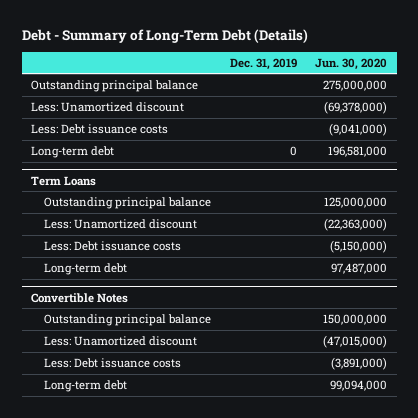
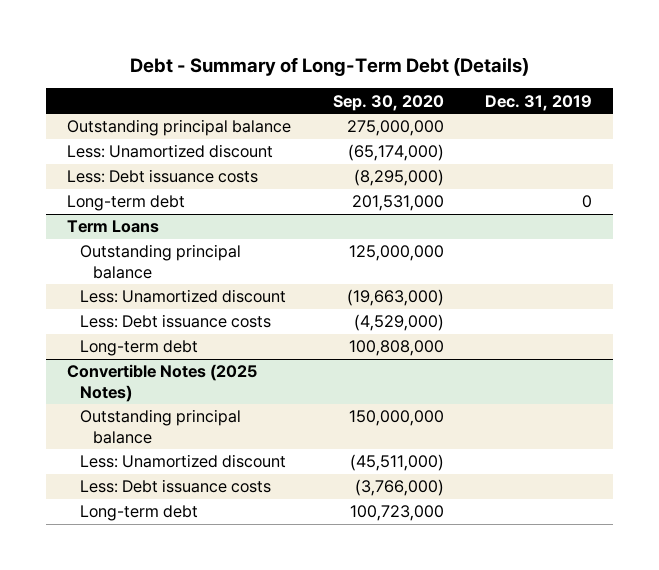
- | Dec. 31, 2019 | Jun. 30, 2020
+ | Sep. 30, 2020 | Dec. 31, 2019
- Convertible Notes
+ Convertible Notes (2025 Notes)

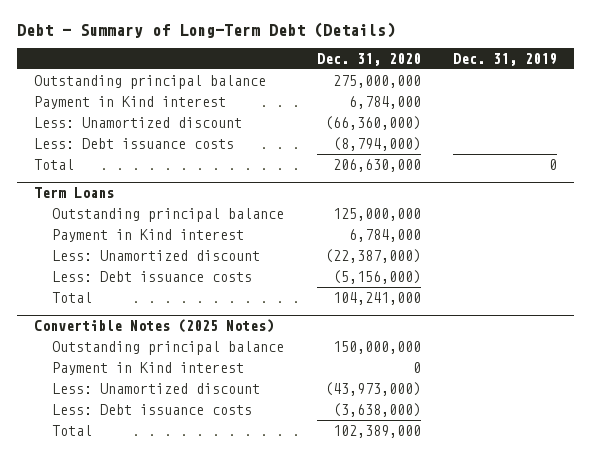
- | Sep. 30, 2020 | Dec. 31, 2019
+ | Dec. 31, 2020 | Dec. 31, 2019
+ Payment in Kind interest | 6,784,000 |
- Long-term debt | 201,531,000 | 0
+ Total | 206,630,000 | 0
@ Term Loans
+ Payment in Kind interest | 6,784,000 |
- Long-term debt | 100,808,000 |
+ Total | 104,241,000 |
@ Convertible Notes (2025 Notes)
+ Payment in Kind interest | 0 |
- Long-term debt | 100,723,000 |
+ Total | 102,389,000 |

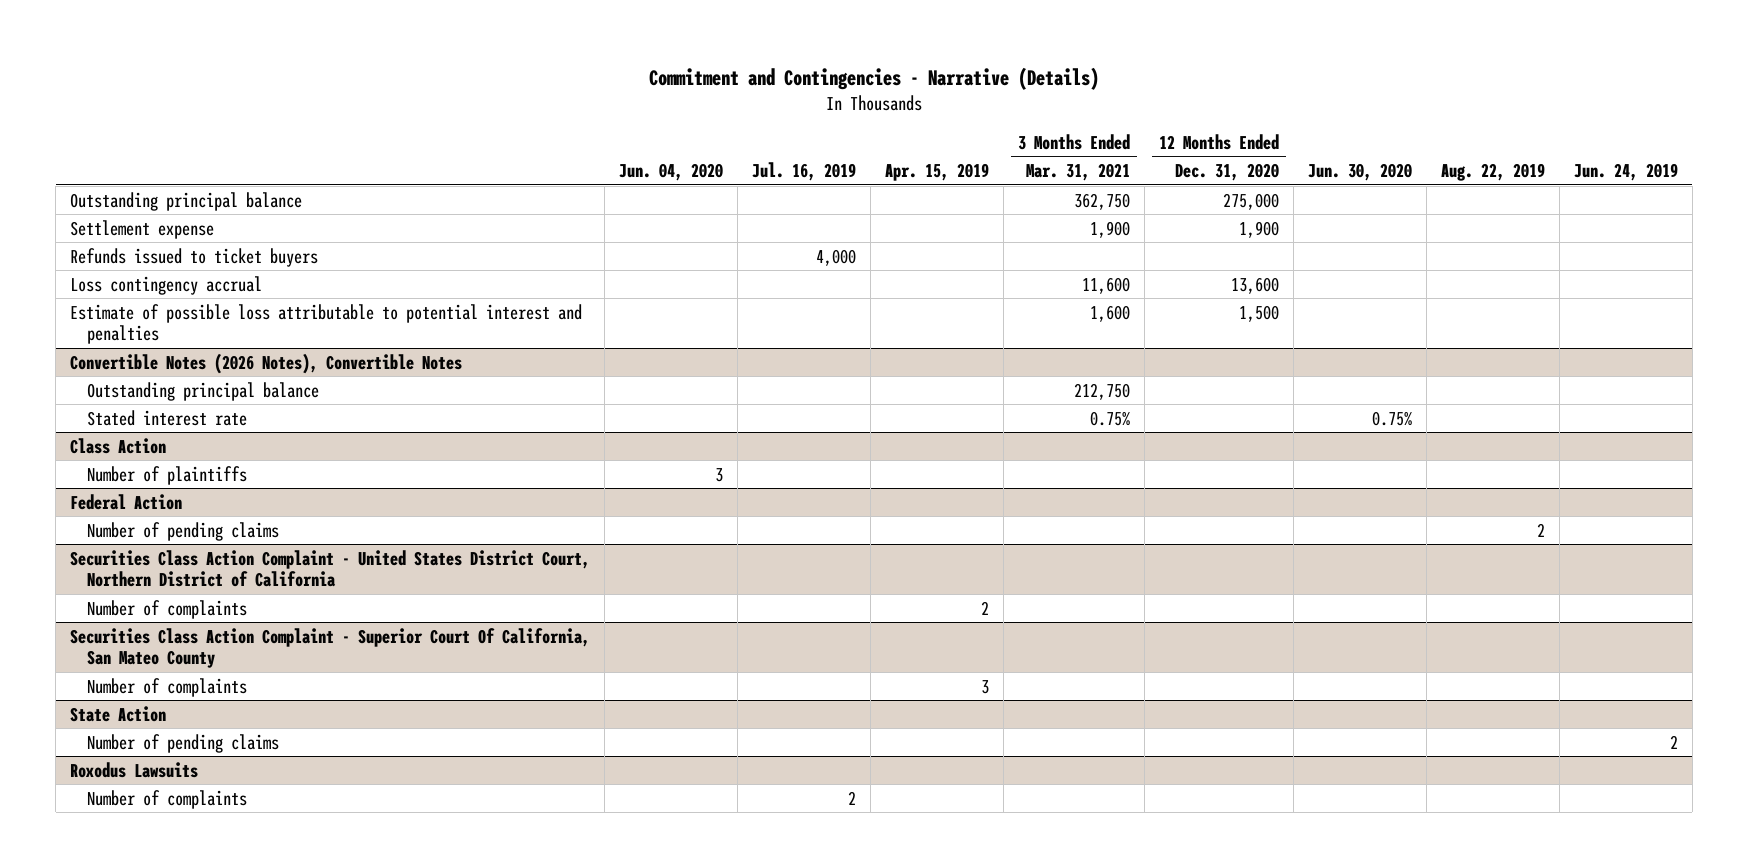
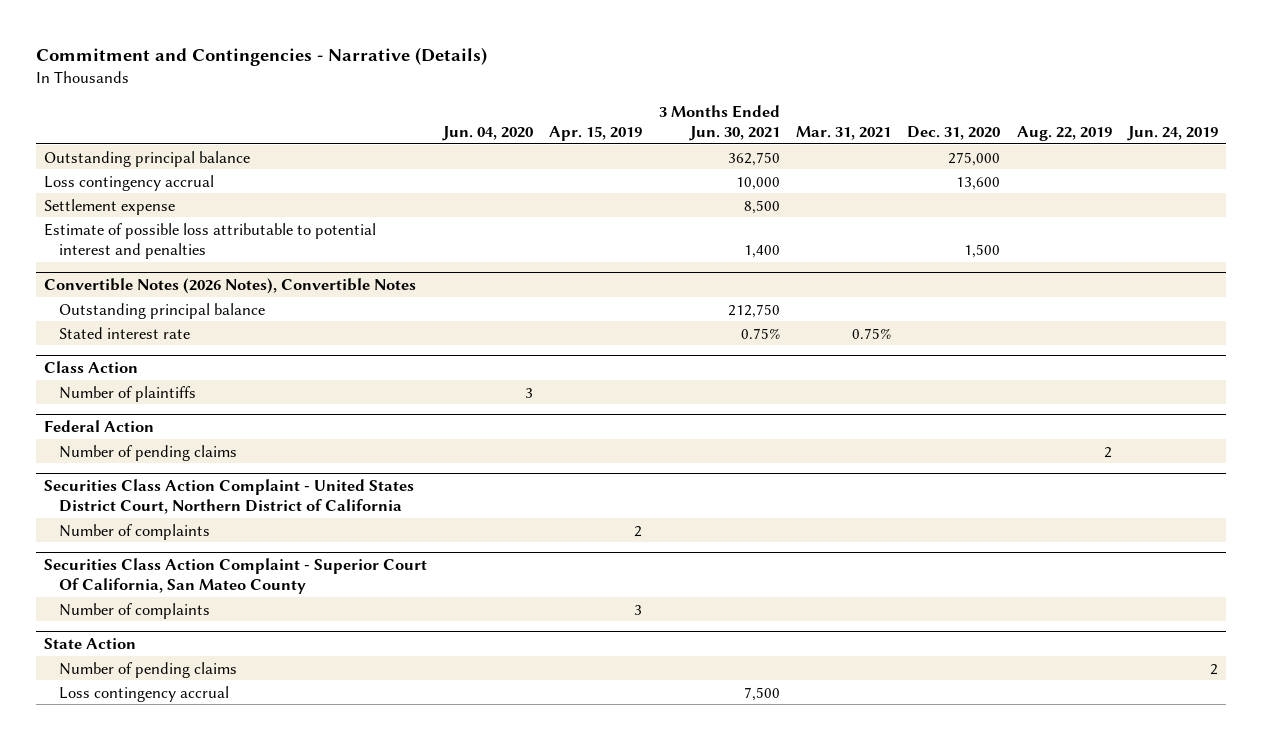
- | Jun. 04, 2020 | Jul. 16, 2019 | Apr. 15, 2019 | 3 Months Ended Mar. 31, 2021 | 12 Months Ended Dec. 31, 2020 | Jun. 30, 2020 | Aug. 22, 2019 | Jun. 24, 2019
+ | Jun. 04, 2020 | Apr. 15, 2019 | 3 Months Ended Jun. 30, 2021 | Mar. 31, 2021 | Dec. 31, 2020 | Aug. 22, 2019 | Jun. 24, 2019
- Refunds issued to ticket buyers | | 4,000 | | | | | |
moved down: Settlement expense | | | 8,500 | | | |
- Roxodus Lawsuits
- Number of complaints | | 2 | | | | | |
@ State Action
+ Loss contingency accrual | | | 7,500 | | | |

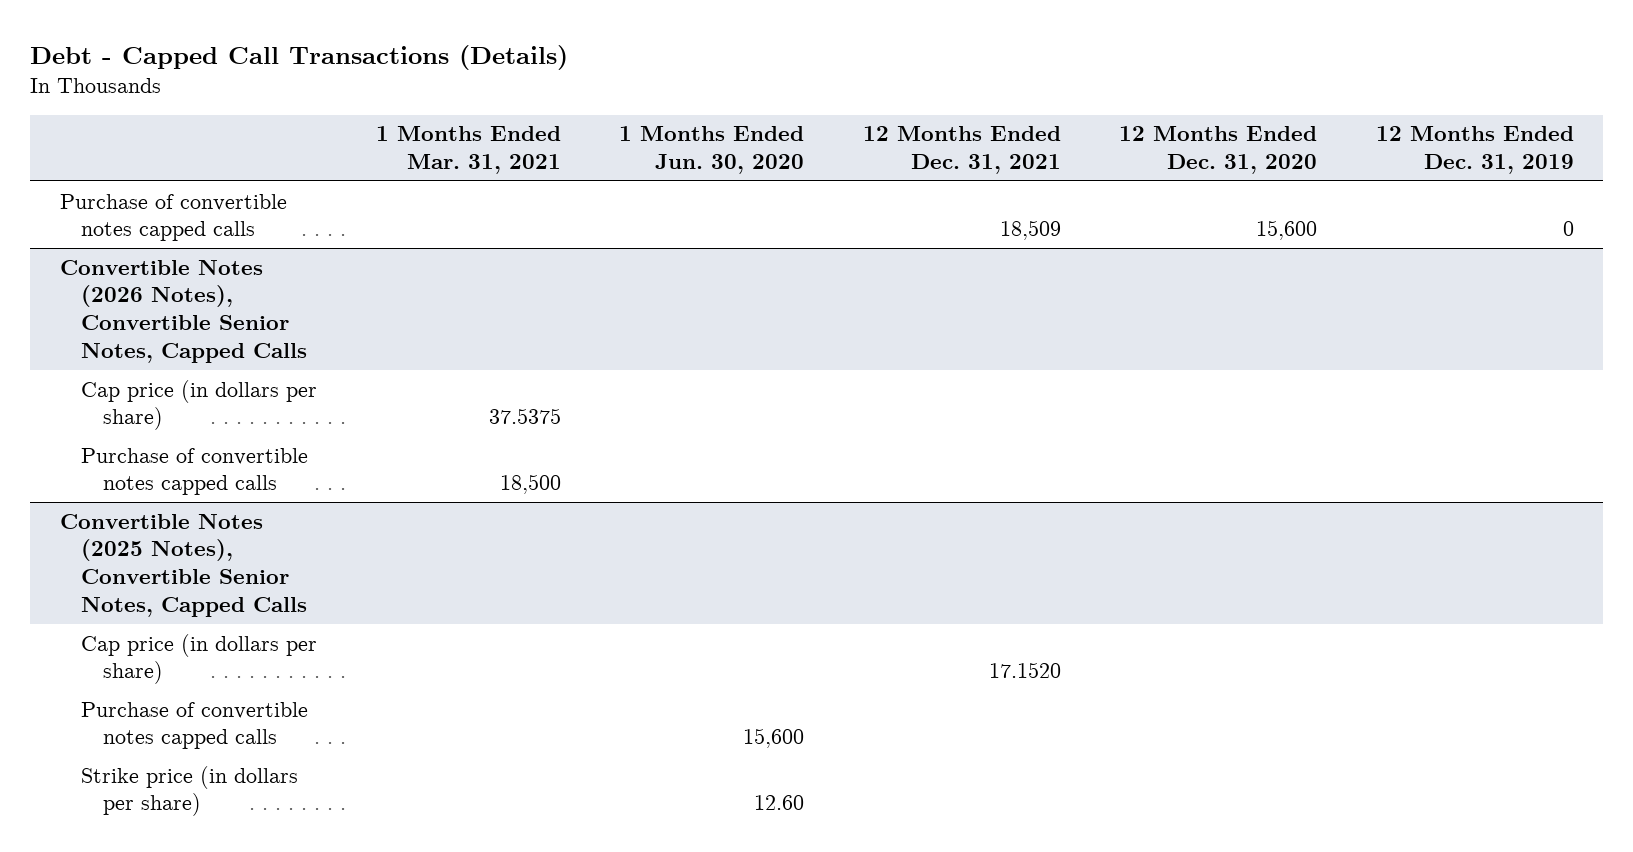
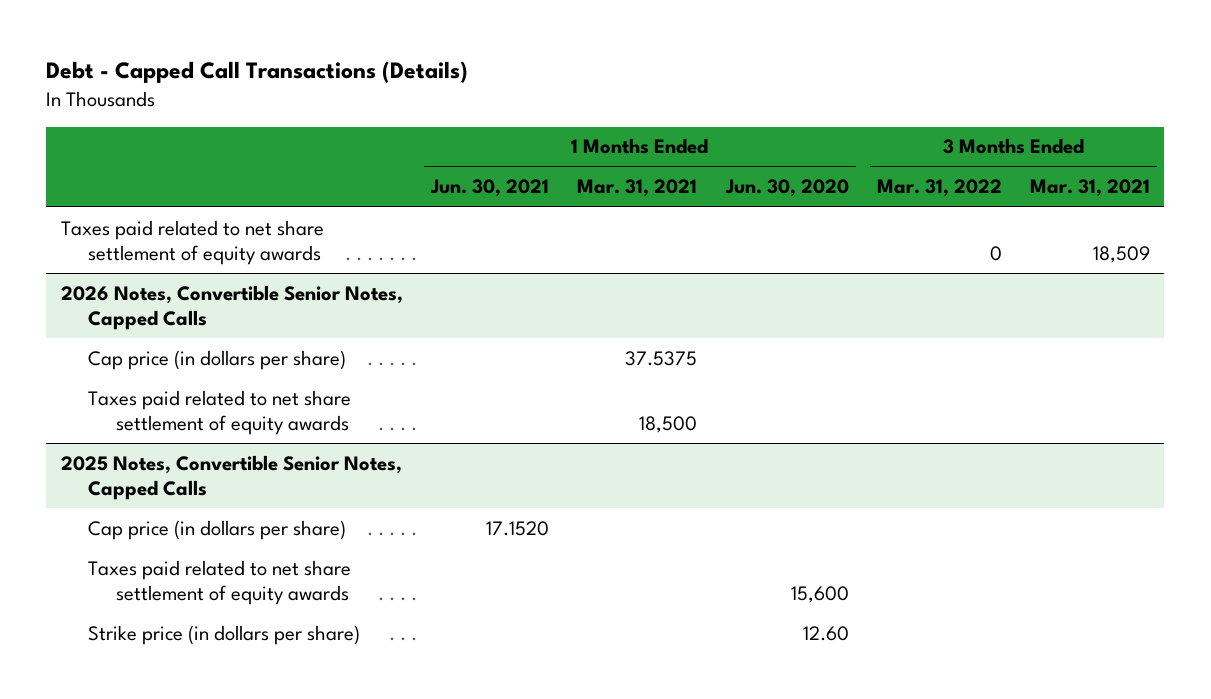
- | 1 Months Ended Mar. 31, 2021 | 1 Months Ended Jun. 30, 2020 | 12 Months Ended Dec. 31, 2021 | 12 Months Ended Dec. 31, 2020 | 12 Months Ended Dec. 31, 2019
+ | 1 Months Ended Jun. 30, 2021 | 1 Months Ended Mar. 31, 2021 | 1 Months Ended Jun. 30, 2020 | 3 Months Ended Mar. 31, 2022 | 3 Months Ended Mar. 31, 2021
- Purchase of convertible notes capped calls | | | 18,509 | 15,600 | 0
- Convertible Notes (2026 Notes), Convertible Senior Notes, Capped Calls
+ Taxes paid related to net share settlement of equity awards | | | | 0 | 18,509
+ 2026 Notes, Convertible Senior Notes, Capped Calls
- Purchase of convertible notes capped calls | 18,500 | | | |
- Convertible Notes (2025 Notes), Convertible Senior Notes, Capped Calls
+ Taxes paid related to net share settlement of equity awards | | 18,500 | | |
+ 2025 Notes, Convertible Senior Notes, Capped Calls
- Purchase of convertible notes capped calls | | 15,600 | | |
+ Taxes paid related to net share settlement of equity awards | | | 15,600 | |

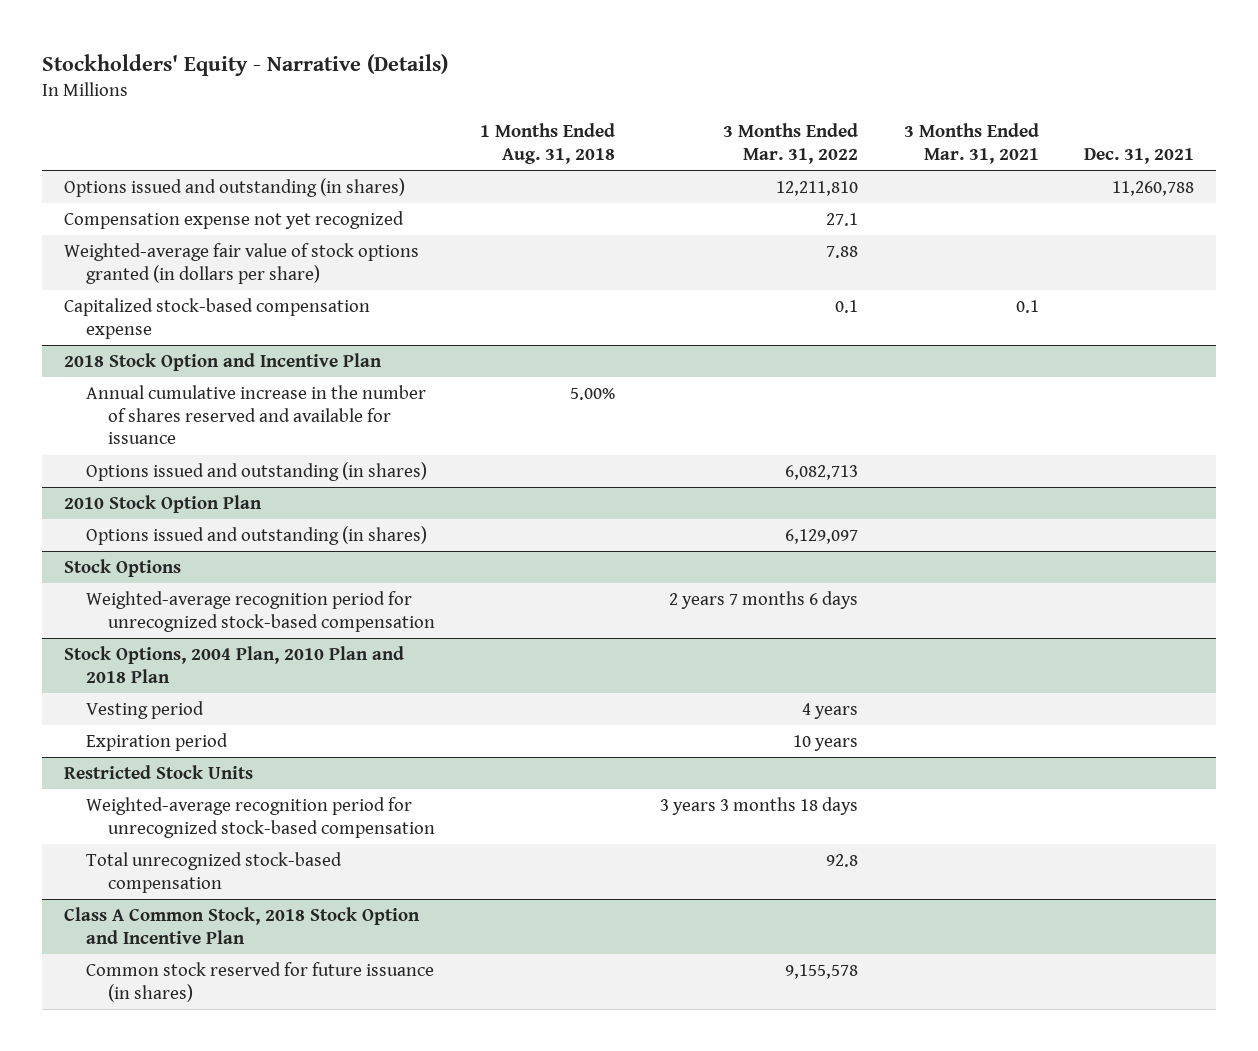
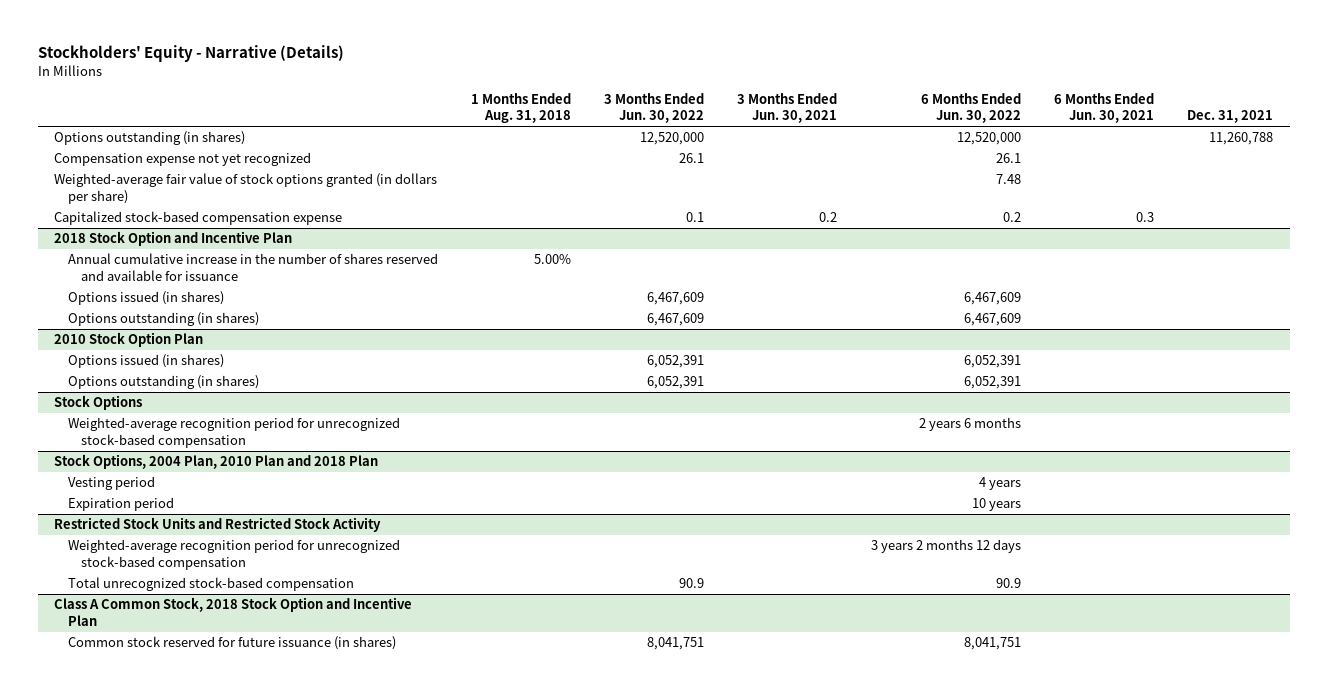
- | 1 Months Ended Aug. 31, 2018 | 3 Months Ended Mar. 31, 2022 | 3 Months Ended Mar. 31, 2021 | Dec. 31, 2021
+ | 1 Months Ended Aug. 31, 2018 | 3 Months Ended Jun. 30, 2022 | 3 Months Ended Jun. 30, 2021 | 6 Months Ended Jun. 30, 2022 | 6 Months Ended Jun. 30, 2021 | Dec. 31, 2021
- Options issued and outstanding (in shares) | | 12,211,810 | | 11,260,788
+ Options outstanding (in shares) | | 12,520,000 | | 12,520,000 | | 11,260,788
@ 2018 Stock Option and Incentive Plan
- Options issued and outstanding (in shares) | | 6,082,713 | |
+ Options issued (in shares) | | 6,467,609 | | 6,467,609 | |
+ Options outstanding (in shares) | | 6,467,609 | | 6,467,609 | |
@ 2010 Stock Option Plan
- Options issued and outstanding (in shares) | | 6,129,097 | |
+ Options issued (in shares) | | 6,052,391 | | 6,052,391 | |
+ Options outstanding (in shares) | | 6,052,391 | | 6,052,391 | |
- Restricted Stock Units
- Weighted-average recognition period for unrecognized stock-based compensation | | 3 years 3 months 18 days | |
- Total unrecognized stock-based compensation | | 92.8 | |
+ Restricted Stock Units and Restricted Stock Activity
+ Weighted-average recognition period for unrecognized stock-based compensation | | | | 3 years 2 months 12 days | |
+ Total unrecognized stock-based compensation | | 90.9 | | 90.9 | |

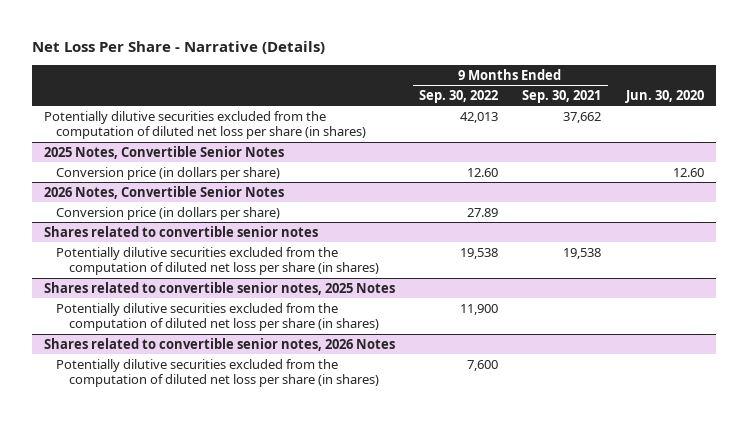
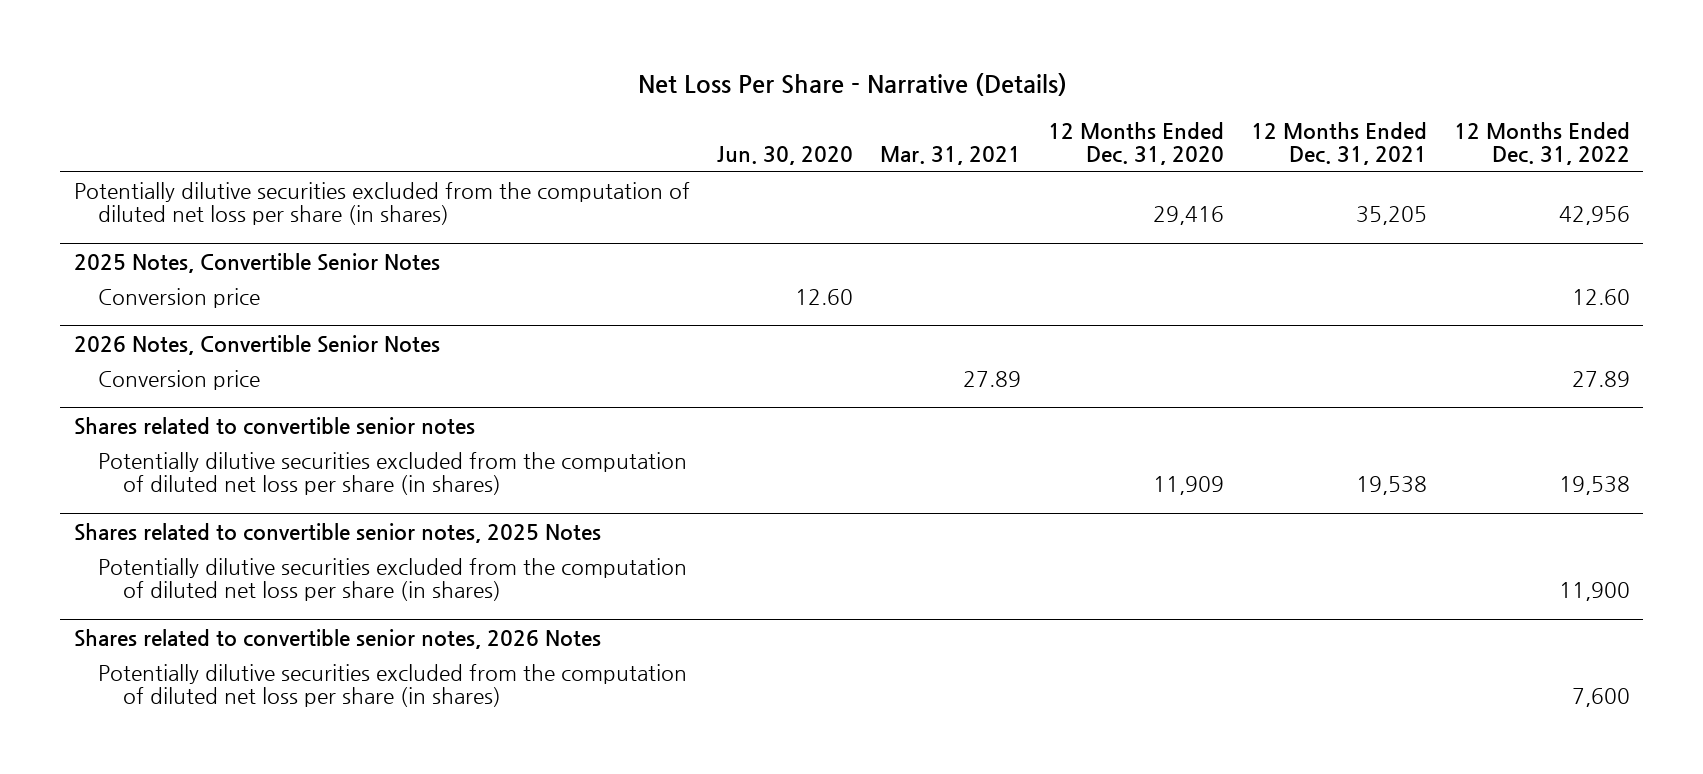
- | 9 Months Ended Sep. 30, 2022 | 9 Months Ended Sep. 30, 2021 | Jun. 30, 2020
+ | Jun. 30, 2020 | Mar. 31, 2021 | 12 Months Ended Dec. 31, 2020 | 12 Months Ended Dec. 31, 2021 | 12 Months Ended Dec. 31, 2022
@ 2025 Notes, Convertible Senior Notes
- Conversion price (in dollars per share) | 12.60 | | 12.60
+ Conversion price | 12.60 | | | | 12.60
@ 2026 Notes, Convertible Senior Notes
- Conversion price (in dollars per share) | 27.89 | |
+ Conversion price | | 27.89 | | | 27.89

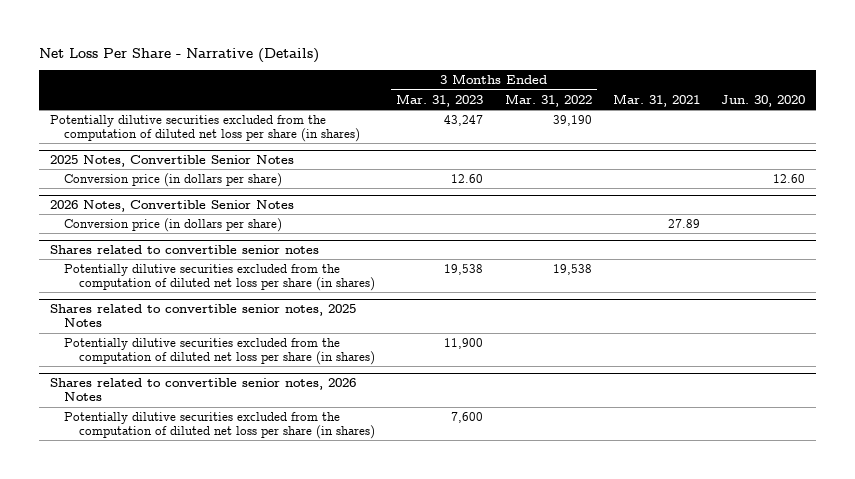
- | Jun. 30, 2020 | Mar. 31, 2021 | 12 Months Ended Dec. 31, 2020 | 12 Months Ended Dec. 31, 2021 | 12 Months Ended Dec. 31, 2022
+ | 3 Months Ended Mar. 31, 2023 | 3 Months Ended Mar. 31, 2022 | Mar. 31, 2021 | Jun. 30, 2020
@ 2025 Notes, Convertible Senior Notes
- Conversion price | 12.60 | | | | 12.60
+ Conversion price (in dollars per share) | 12.60 | | | 12.60
@ 2026 Notes, Convertible Senior Notes
- Conversion price | | 27.89 | | | 27.89
+ Conversion price (in dollars per share) | | | 27.89 |

